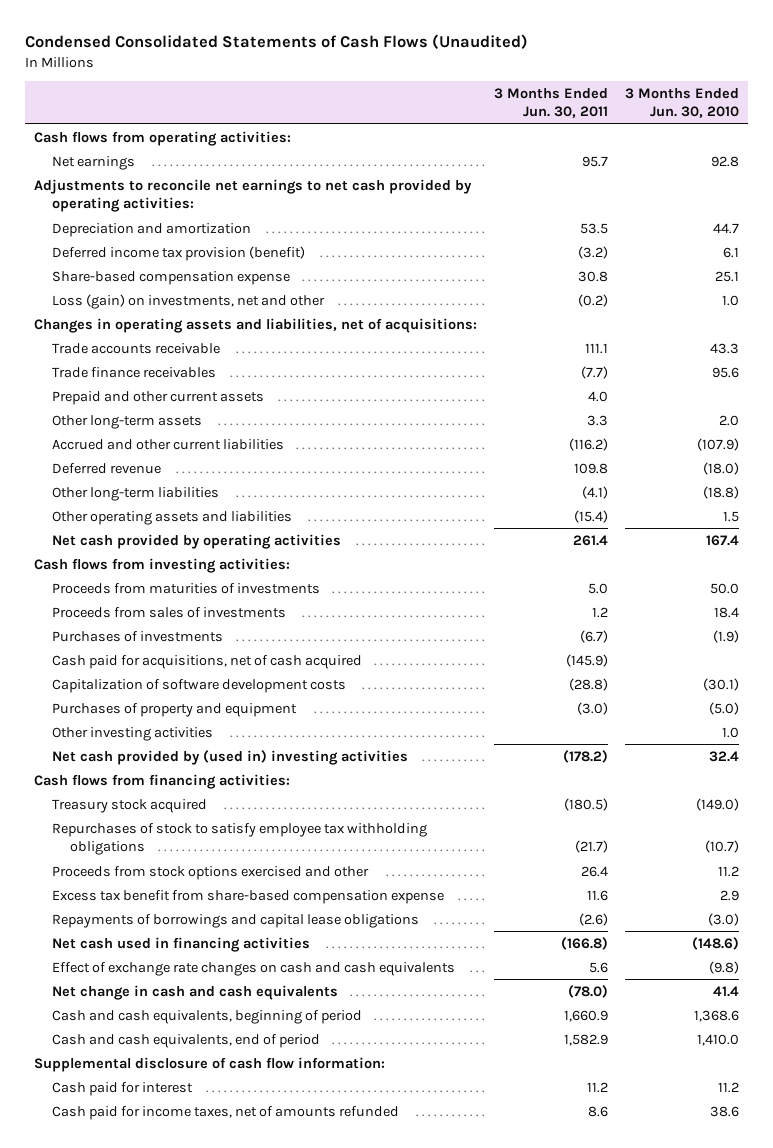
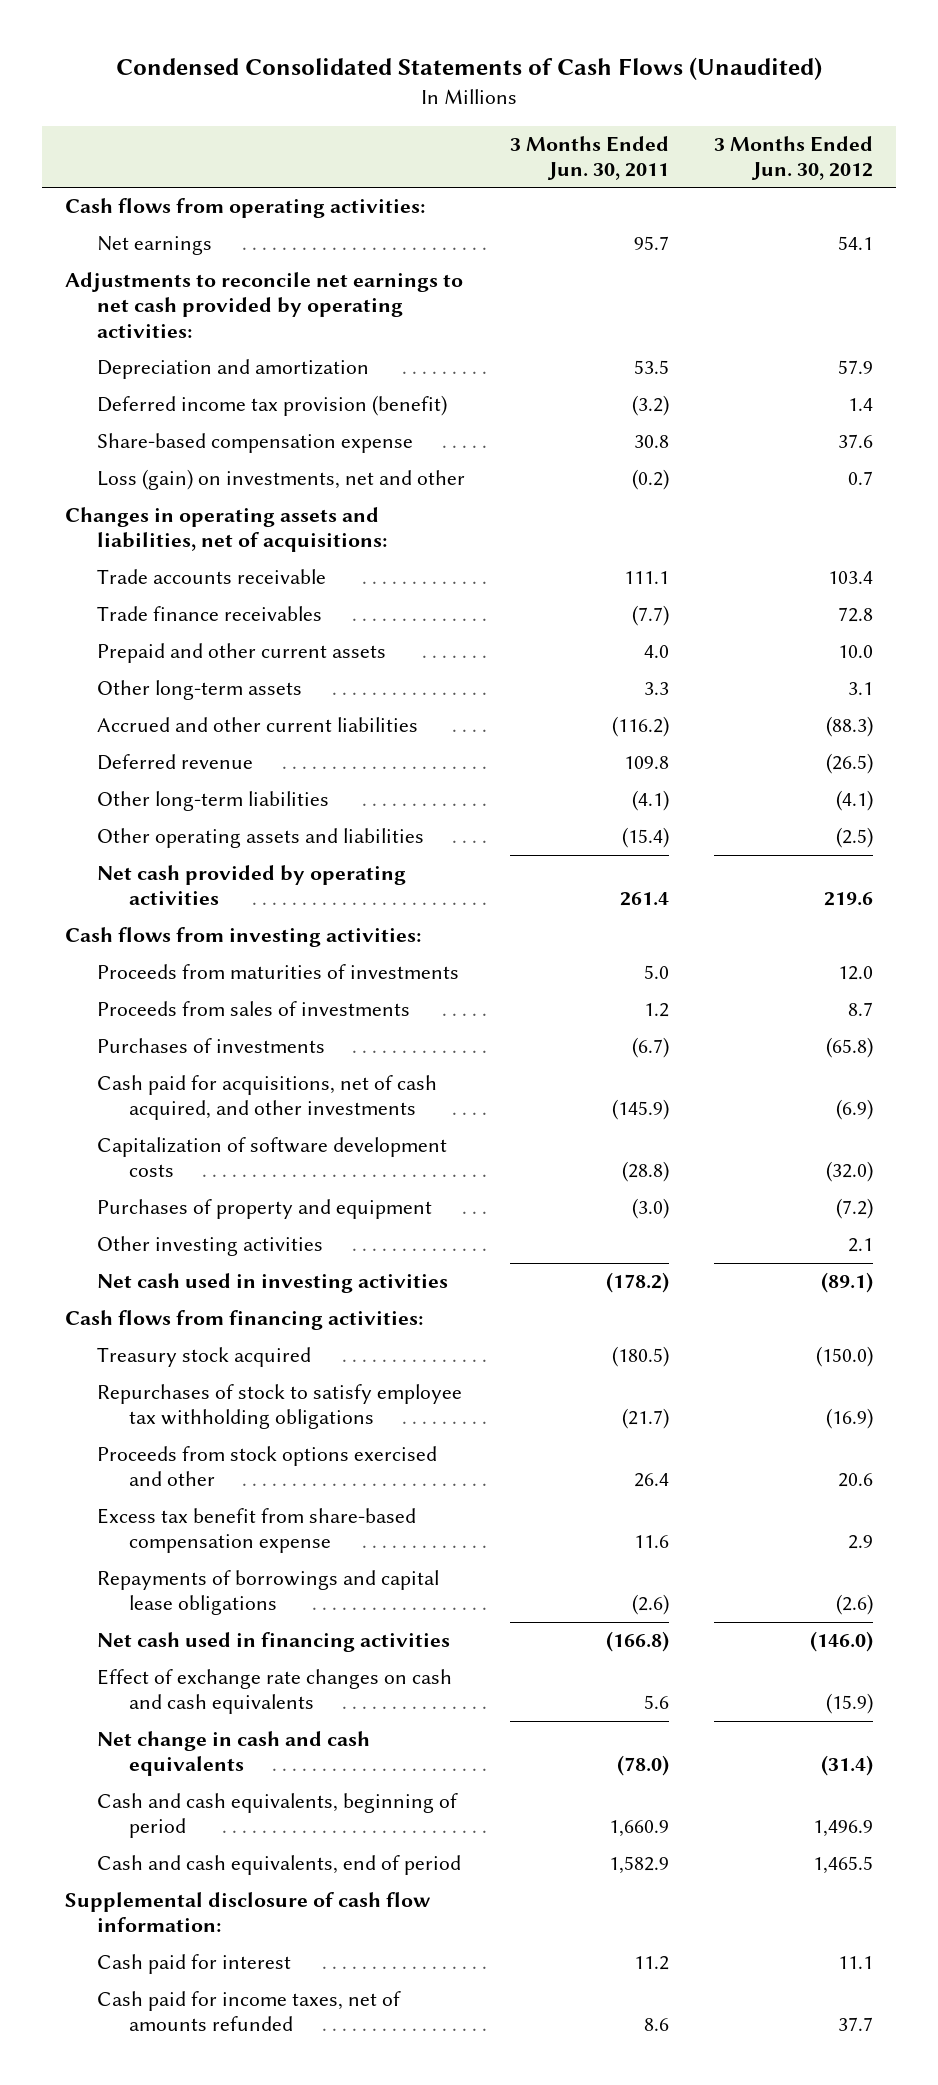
- | 3 Months Ended Jun. 30, 2011 | 3 Months Ended Jun. 30, 2010
+ | 3 Months Ended Jun. 30, 2011 | 3 Months Ended Jun. 30, 2012
- Cash paid for acquisitions, net of cash acquired | (145.9) |
+ Cash paid for acquisitions, net of cash acquired, and other investments | (145.9) | (6.9)
- Net cash provided by (used in) investing activities | (178.2) | 32.4
+ Net cash used in investing activities | (178.2) | (89.1)

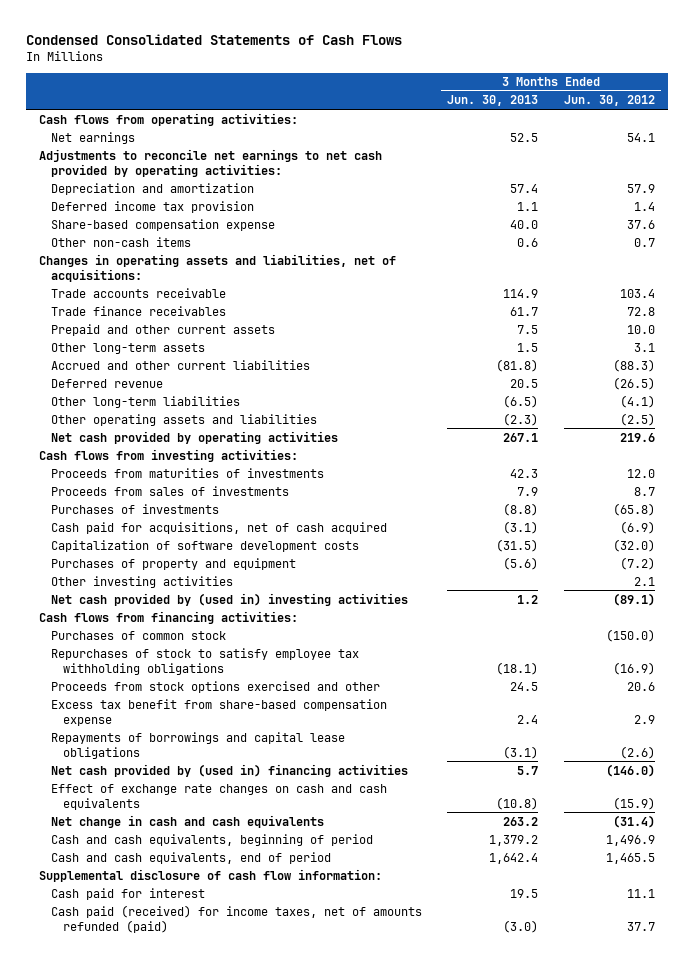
- Condensed Consolidated Statements of Cash Flows (Unaudited)
+ Condensed Consolidated Statements of Cash Flows
- | 3 Months Ended Jun. 30, 2011 | 3 Months Ended Jun. 30, 2012
+ | 3 Months Ended Jun. 30, 2013 | 3 Months Ended Jun. 30, 2012
- Deferred income tax provision (benefit) | (3.2) | 1.4
+ Deferred income tax provision | 1.1 | 1.4
- Loss (gain) on investments, net and other | (0.2) | 0.7
+ Other non-cash items | 0.6 | 0.7
- Cash paid for acquisitions, net of cash acquired, and other investments | (145.9) | (6.9)
+ Cash paid for acquisitions, net of cash acquired | (3.1) | (6.9)
- Net cash used in investing activities | (178.2) | (89.1)
+ Net cash provided by (used in) investing activities | 1.2 | (89.1)
- Treasury stock acquired | (180.5) | (150.0)
+ Purchases of common stock | | (150.0)
- Net cash used in financing activities | (166.8) | (146.0)
+ Net cash provided by (used in) financing activities | 5.7 | (146.0)
- Cash paid for income taxes, net of amounts refunded | 8.6 | 37.7
+ Cash paid (received) for income taxes, net of amounts refunded (paid) | (3.0) | 37.7

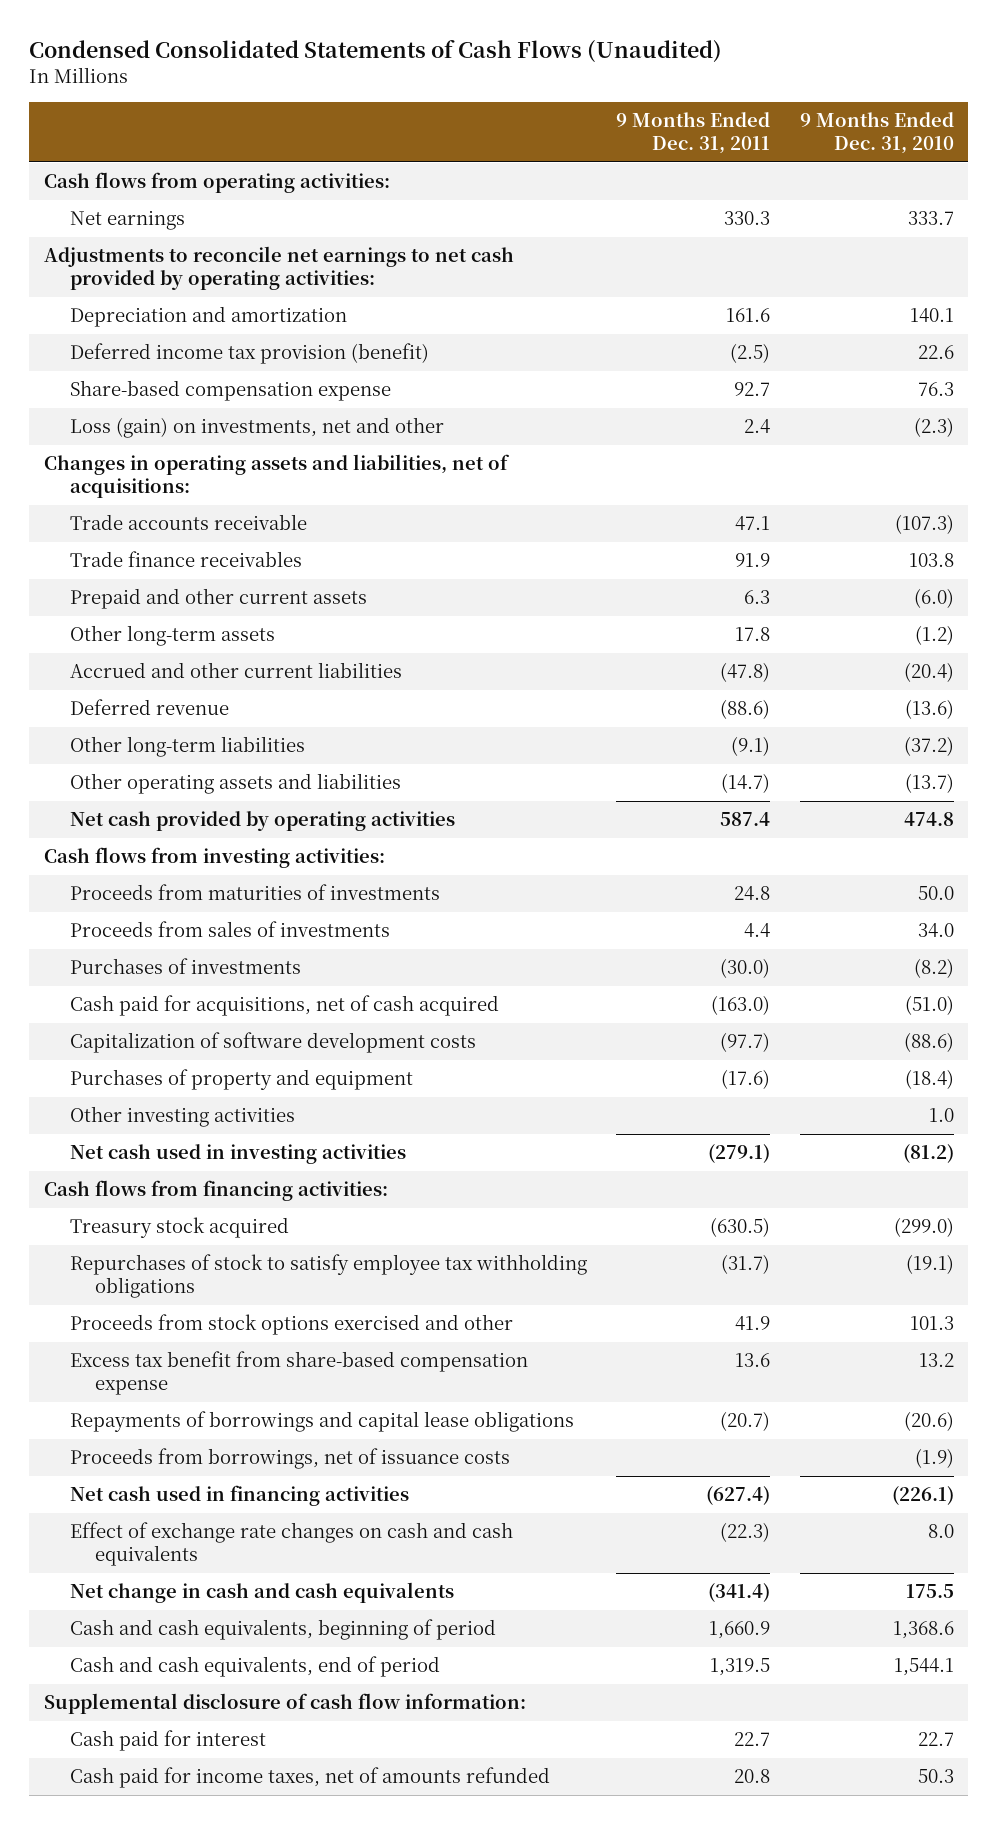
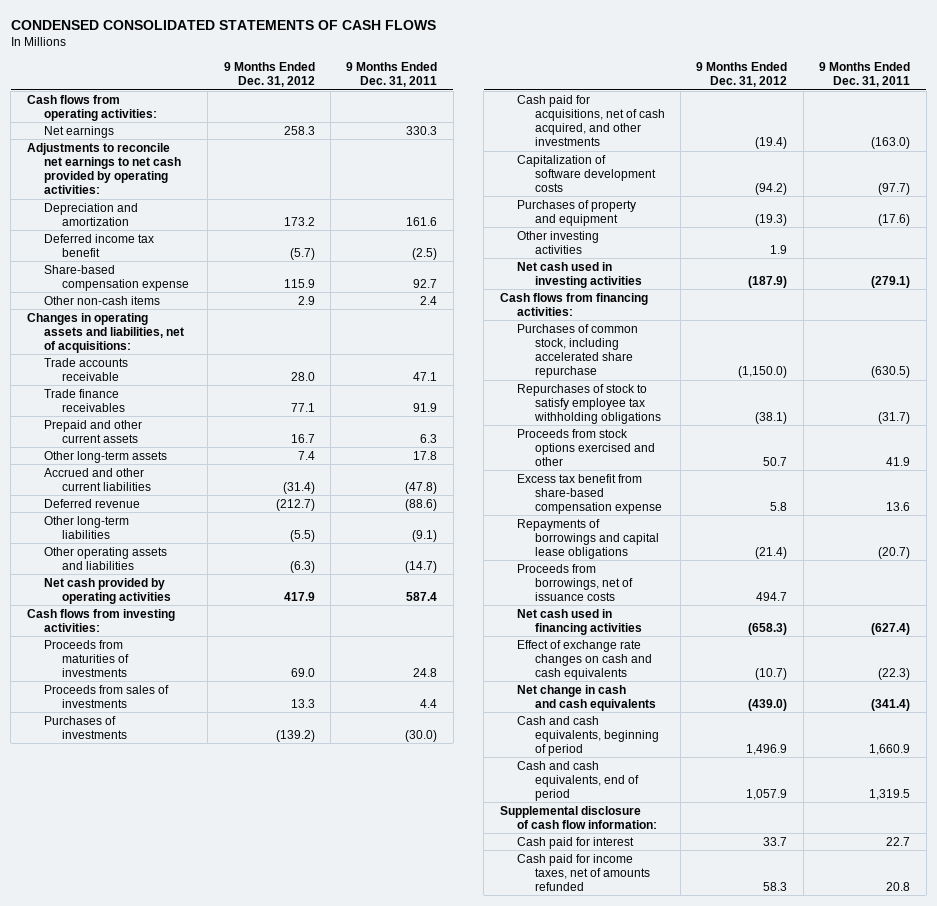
- Condensed Consolidated Statements of Cash Flows (Unaudited)
+ CONDENSED CONSOLIDATED STATEMENTS OF CASH FLOWS
- | 9 Months Ended Dec. 31, 2011 | 9 Months Ended Dec. 31, 2010
+ | 9 Months Ended Dec. 31, 2012 | 9 Months Ended Dec. 31, 2011
- Deferred income tax provision (benefit) | (2.5) | 22.6
+ Deferred income tax benefit | (5.7) | (2.5)
- Loss (gain) on investments, net and other | 2.4 | (2.3)
+ Other non-cash items | 2.9 | 2.4
- Cash paid for acquisitions, net of cash acquired | (163.0) | (51.0)
+ Cash paid for acquisitions, net of cash acquired, and other investments | (19.4) | (163.0)
- Treasury stock acquired | (630.5) | (299.0)
+ Purchases of common stock, including accelerated share repurchase | (1,150.0) | (630.5)

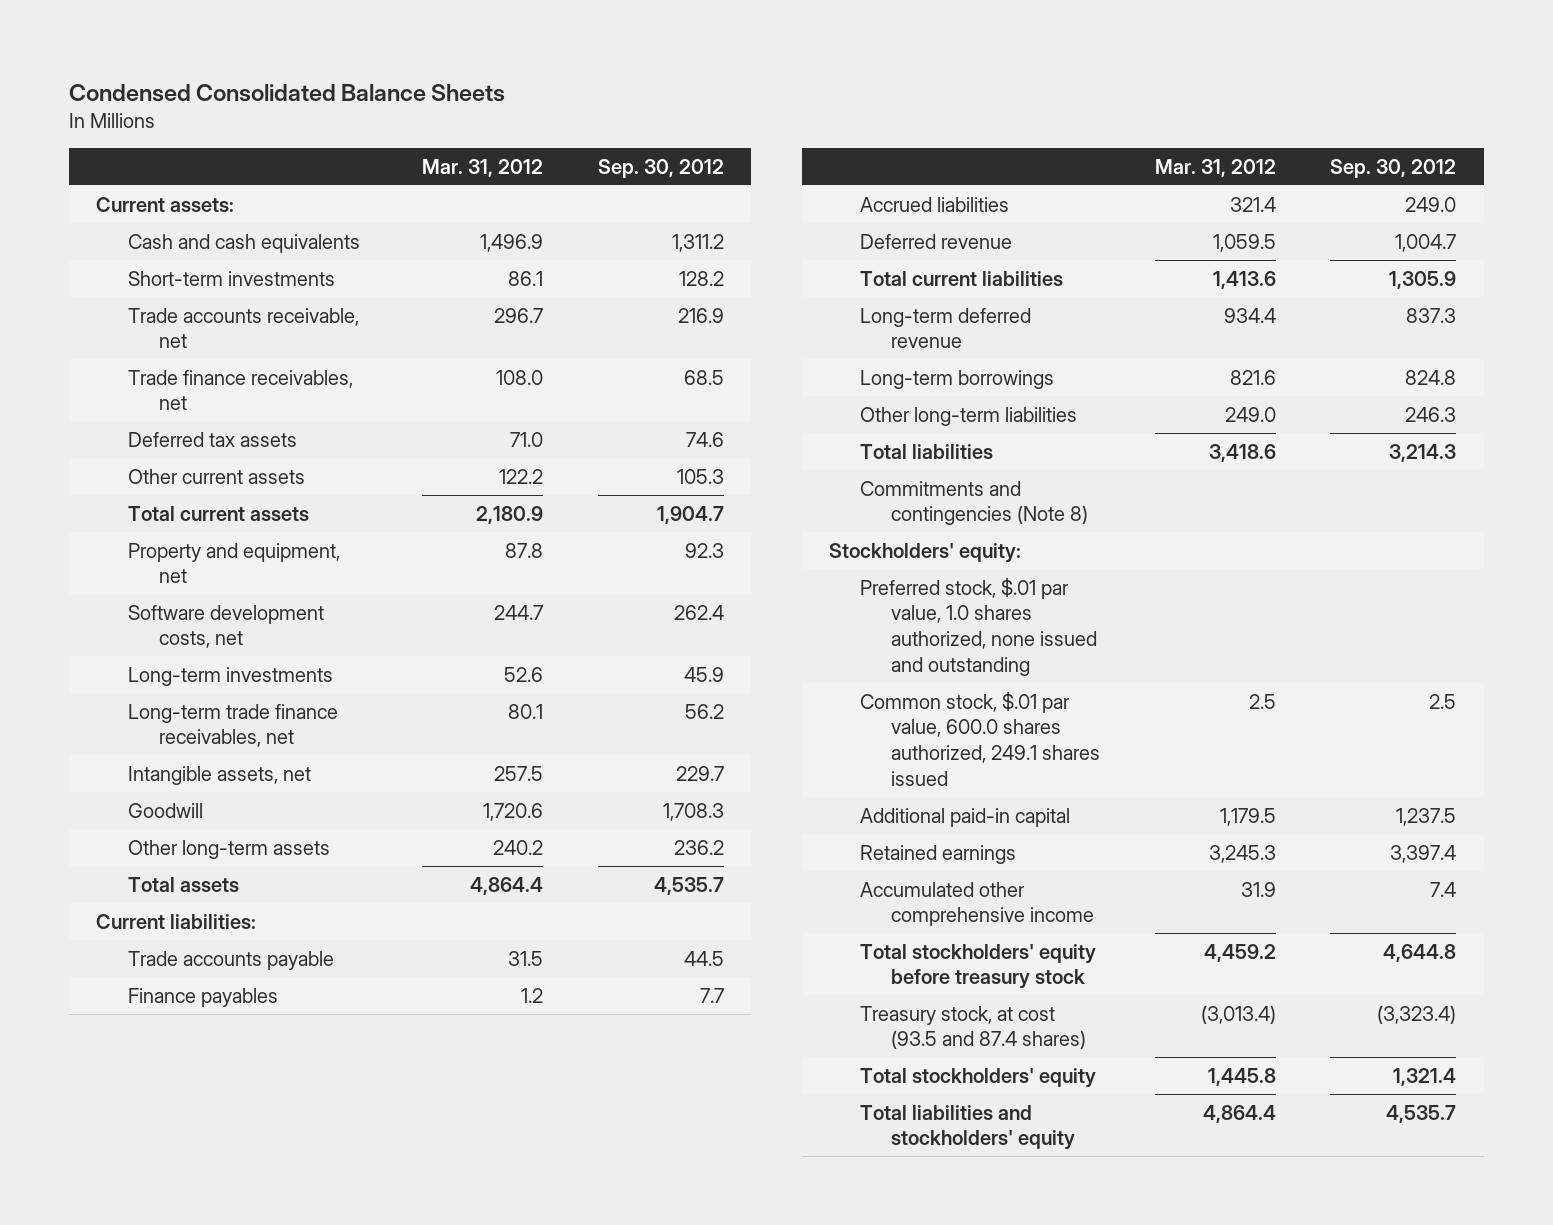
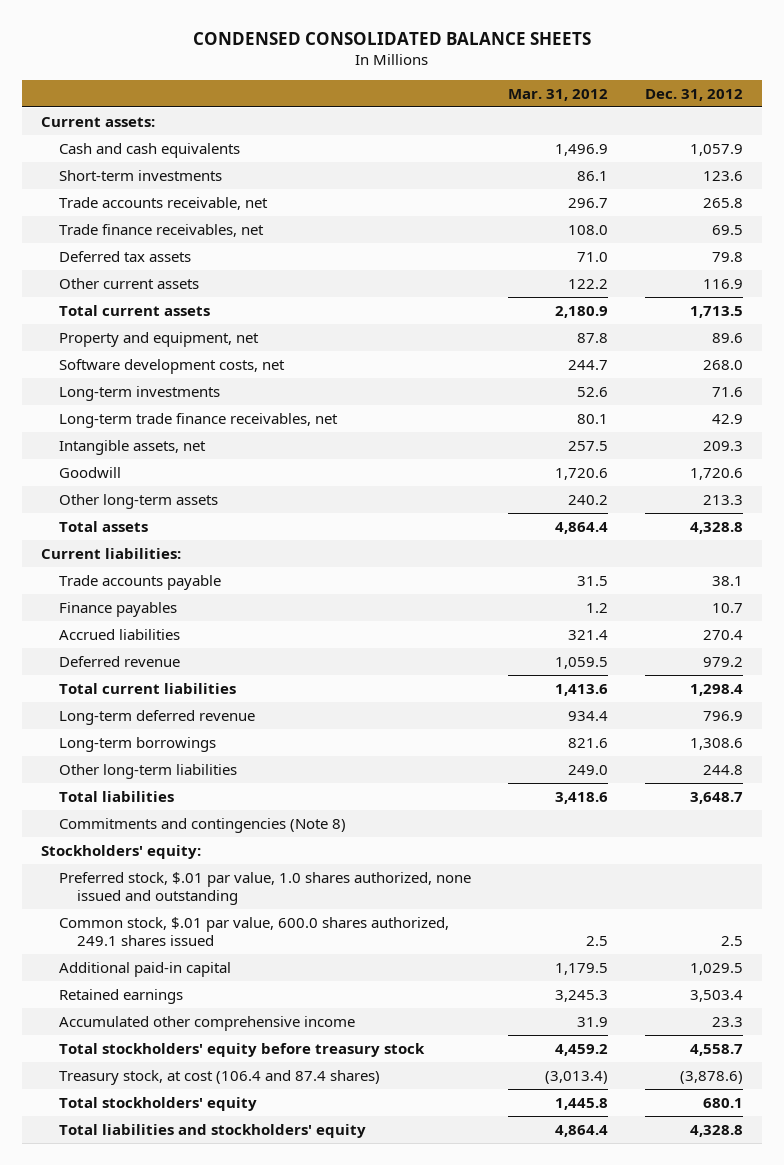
- Condensed Consolidated Balance Sheets
+ CONDENSED CONSOLIDATED BALANCE SHEETS
- | Mar. 31, 2012 | Sep. 30, 2012
+ | Mar. 31, 2012 | Dec. 31, 2012
- Treasury stock, at cost (93.5 and 87.4 shares) | (3,013.4) | (3,323.4)
+ Treasury stock, at cost (106.4 and 87.4 shares) | (3,013.4) | (3,878.6)

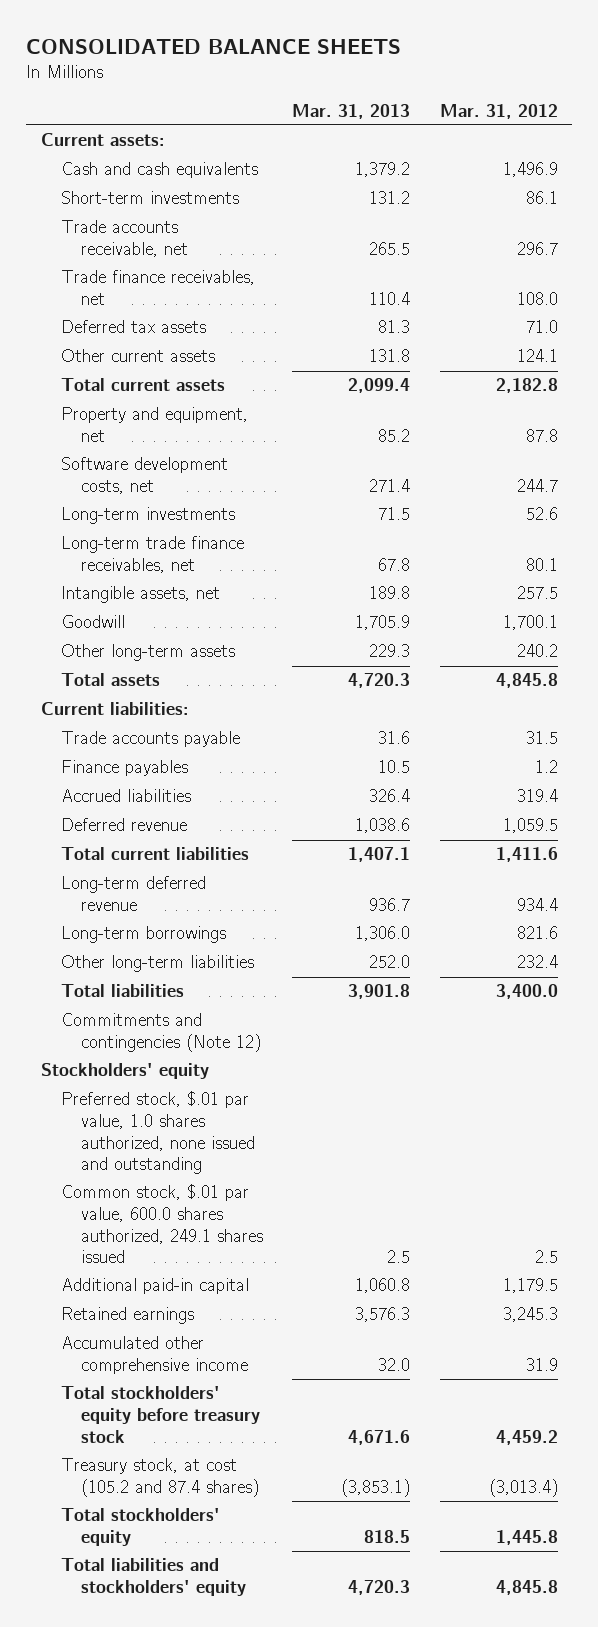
- CONDENSED CONSOLIDATED BALANCE SHEETS
+ CONSOLIDATED BALANCE SHEETS
- | Mar. 31, 2012 | Dec. 31, 2012
+ | Mar. 31, 2013 | Mar. 31, 2012
- Other current assets | 122.2 | 116.9
- Total current assets | 2,180.9 | 1,713.5
+ Other current assets | 131.8 | 124.1
+ Total current assets | 2,099.4 | 2,182.8
- Goodwill | 1,720.6 | 1,720.6
+ Goodwill | 1,705.9 | 1,700.1
- Total assets | 4,864.4 | 4,328.8
+ Total assets | 4,720.3 | 4,845.8
- Accrued liabilities | 321.4 | 270.4
+ Accrued liabilities | 326.4 | 319.4
- Total current liabilities | 1,413.6 | 1,298.4
+ Total current liabilities | 1,407.1 | 1,411.6
- Other long-term liabilities | 249.0 | 244.8
- Total liabilities | 3,418.6 | 3,648.7
- Commitments and contingencies (Note 8)
- Stockholders' equity:
+ Other long-term liabilities | 252.0 | 232.4
+ Total liabilities | 3,901.8 | 3,400.0
+ Commitments and contingencies (Note 12)
+ Stockholders' equity
- Treasury stock, at cost (106.4 and 87.4 shares) | (3,013.4) | (3,878.6)
+ Treasury stock, at cost (105.2 and 87.4 shares) | (3,853.1) | (3,013.4)
- Total liabilities and stockholders' equity | 4,864.4 | 4,328.8
+ Total liabilities and stockholders' equity | 4,720.3 | 4,845.8

